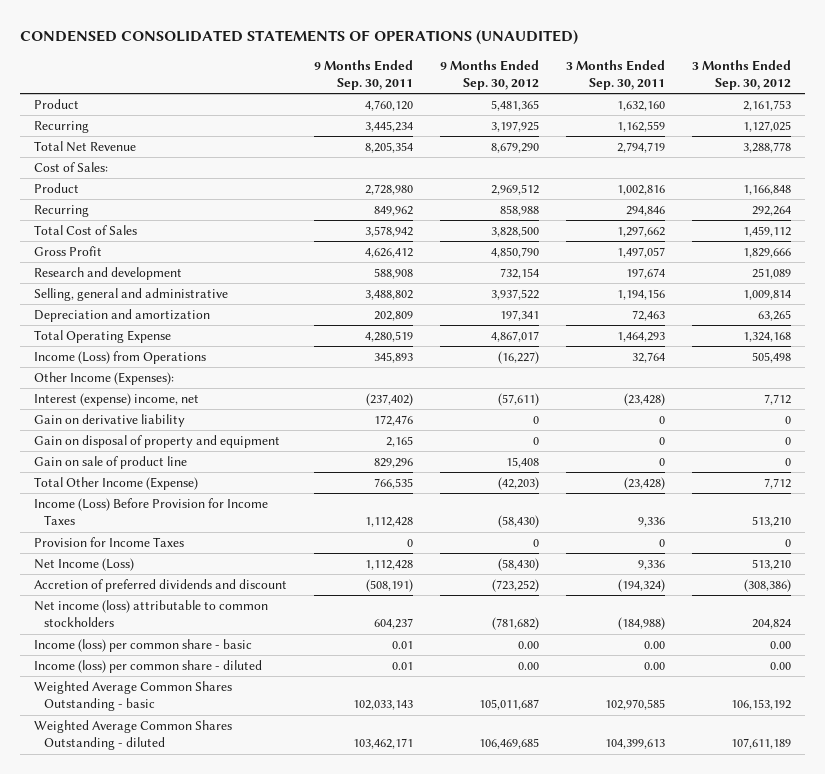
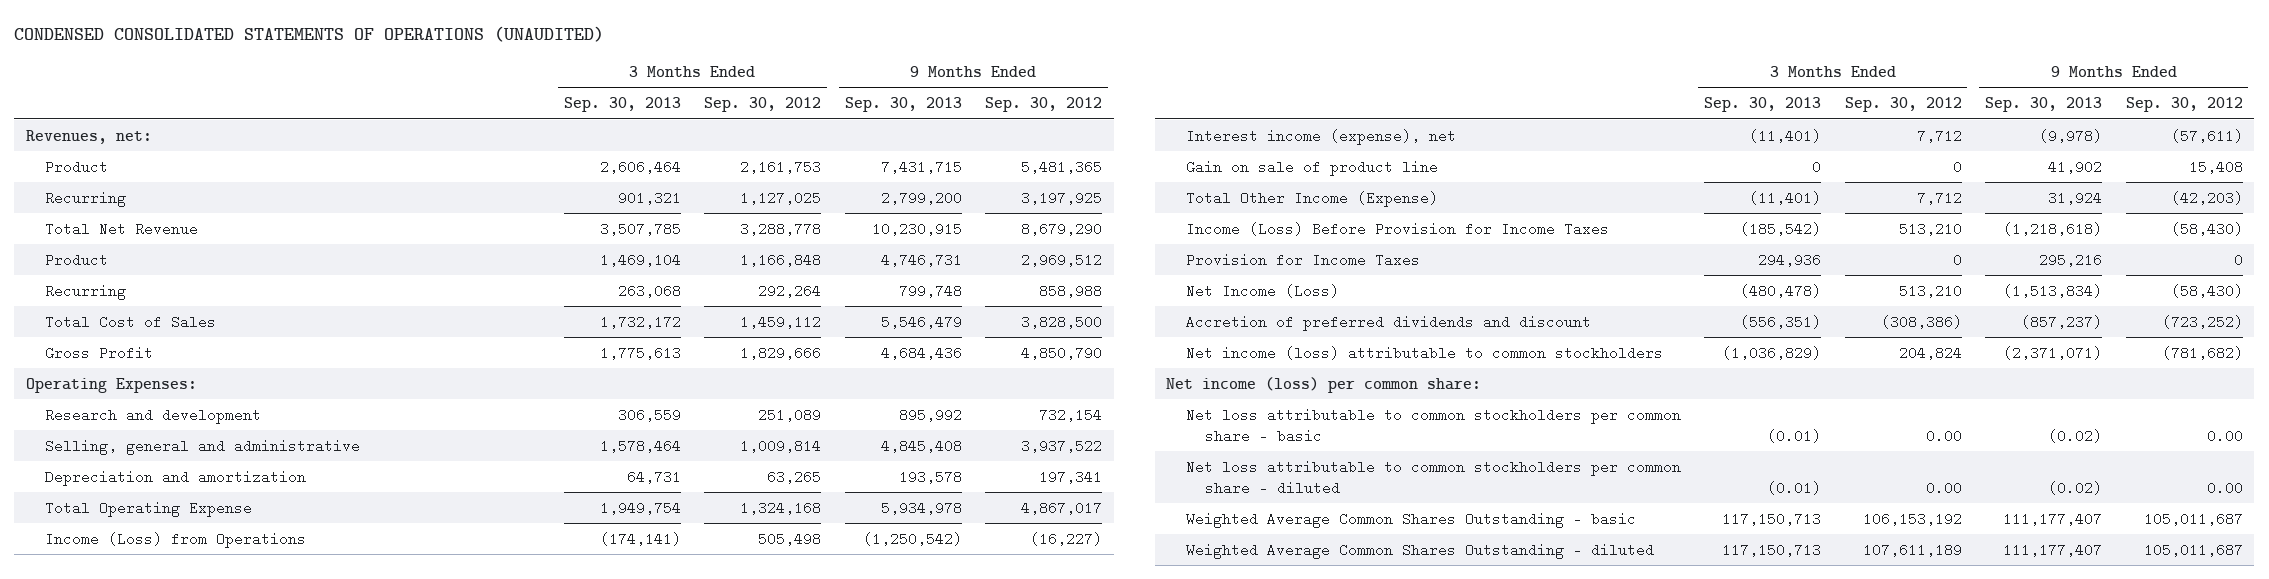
- | 9 Months Ended Sep. 30, 2011 | 9 Months Ended Sep. 30, 2012 | 3 Months Ended Sep. 30, 2011 | 3 Months Ended Sep. 30, 2012
+ | 3 Months Ended Sep. 30, 2013 | 3 Months Ended Sep. 30, 2012 | 9 Months Ended Sep. 30, 2013 | 9 Months Ended Sep. 30, 2012
+ Revenues, net:
- Cost of Sales:
+ Operating Expenses:
- Other Income (Expenses):
- Interest (expense) income, net | (237,402) | (57,611) | (23,428) | 7,712
- Gain on derivative liability | 172,476 | 0 | 0 | 0
- Gain on disposal of property and equipment | 2,165 | 0 | 0 | 0
+ Interest income (expense), net | (11,401) | 7,712 | (9,978) | (57,611)
- Income (loss) per common share - basic | 0.01 | 0.00 | 0.00 | 0.00
- Income (loss) per common share - diluted | 0.01 | 0.00 | 0.00 | 0.00
+ Net income (loss) per common share:
+ Net loss attributable to common stockholders per common share - basic | (0.01) | 0.00 | (0.02) | 0.00
+ Net loss attributable to common stockholders per common share - diluted | (0.01) | 0.00 | (0.02) | 0.00
- Weighted Average Common Shares Outstanding - diluted | 103,462,171 | 106,469,685 | 104,399,613 | 107,611,189
+ Weighted Average Common Shares Outstanding - diluted | 117,150,713 | 107,611,189 | 111,177,407 | 105,011,687

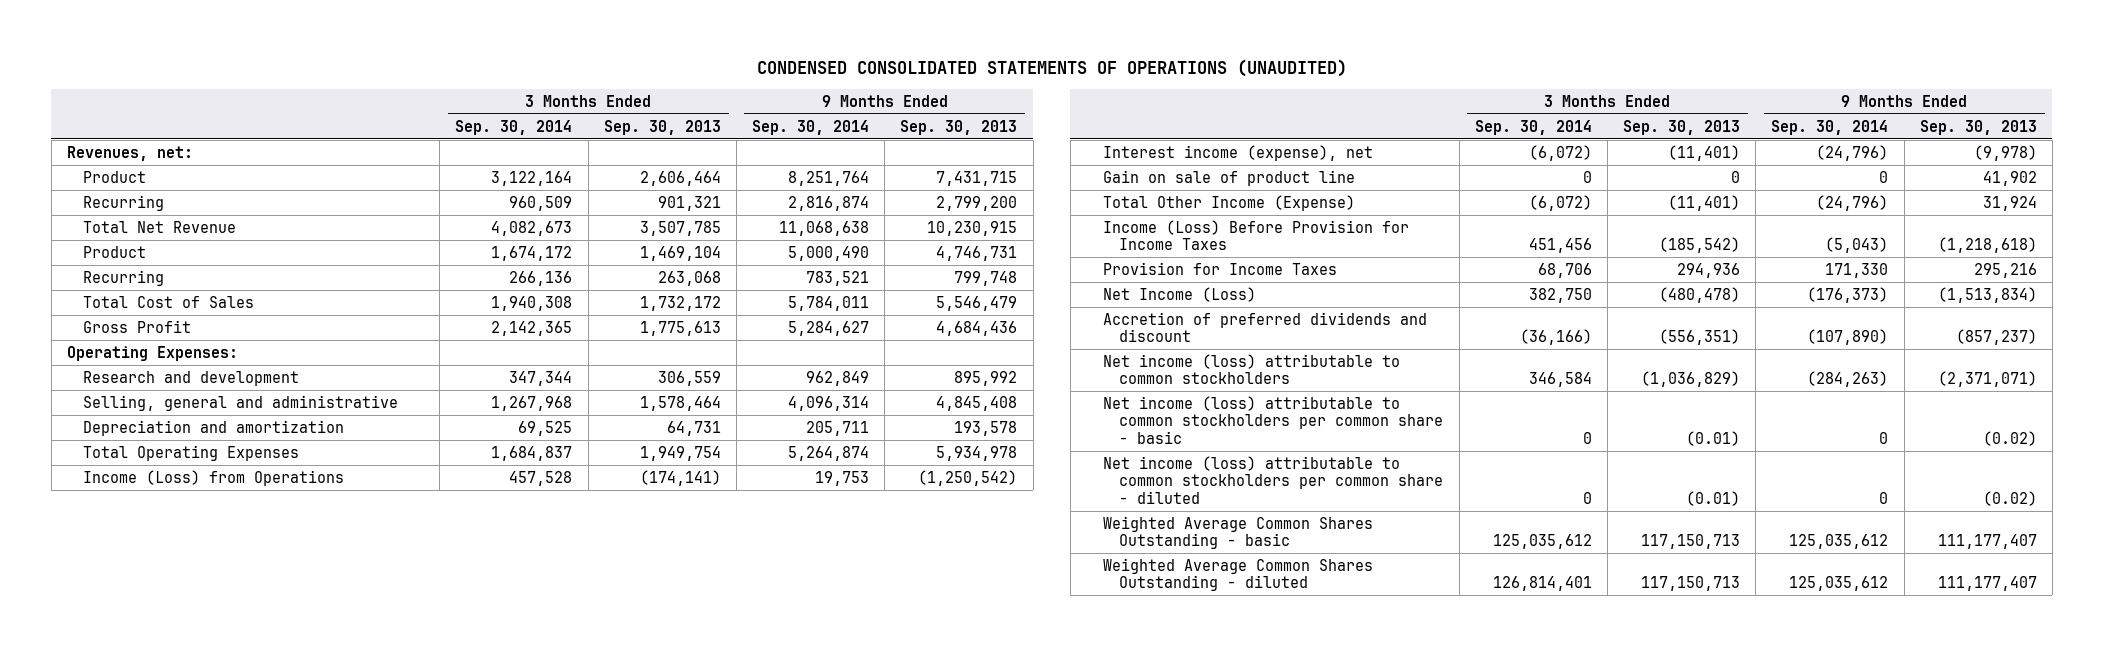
- | 3 Months Ended Sep. 30, 2013 | 3 Months Ended Sep. 30, 2012 | 9 Months Ended Sep. 30, 2013 | 9 Months Ended Sep. 30, 2012
+ | 3 Months Ended Sep. 30, 2014 | 3 Months Ended Sep. 30, 2013 | 9 Months Ended Sep. 30, 2014 | 9 Months Ended Sep. 30, 2013
- Total Operating Expense | 1,949,754 | 1,324,168 | 5,934,978 | 4,867,017
+ Total Operating Expenses | 1,684,837 | 1,949,754 | 5,264,874 | 5,934,978
- Net income (loss) per common share:
- Net loss attributable to common stockholders per common share - basic | (0.01) | 0.00 | (0.02) | 0.00
- Net loss attributable to common stockholders per common share - diluted | (0.01) | 0.00 | (0.02) | 0.00
+ Net income (loss) attributable to common stockholders per common share - basic | 0 | (0.01) | 0 | (0.02)
+ Net income (loss) attributable to common stockholders per common share - diluted | 0 | (0.01) | 0 | (0.02)

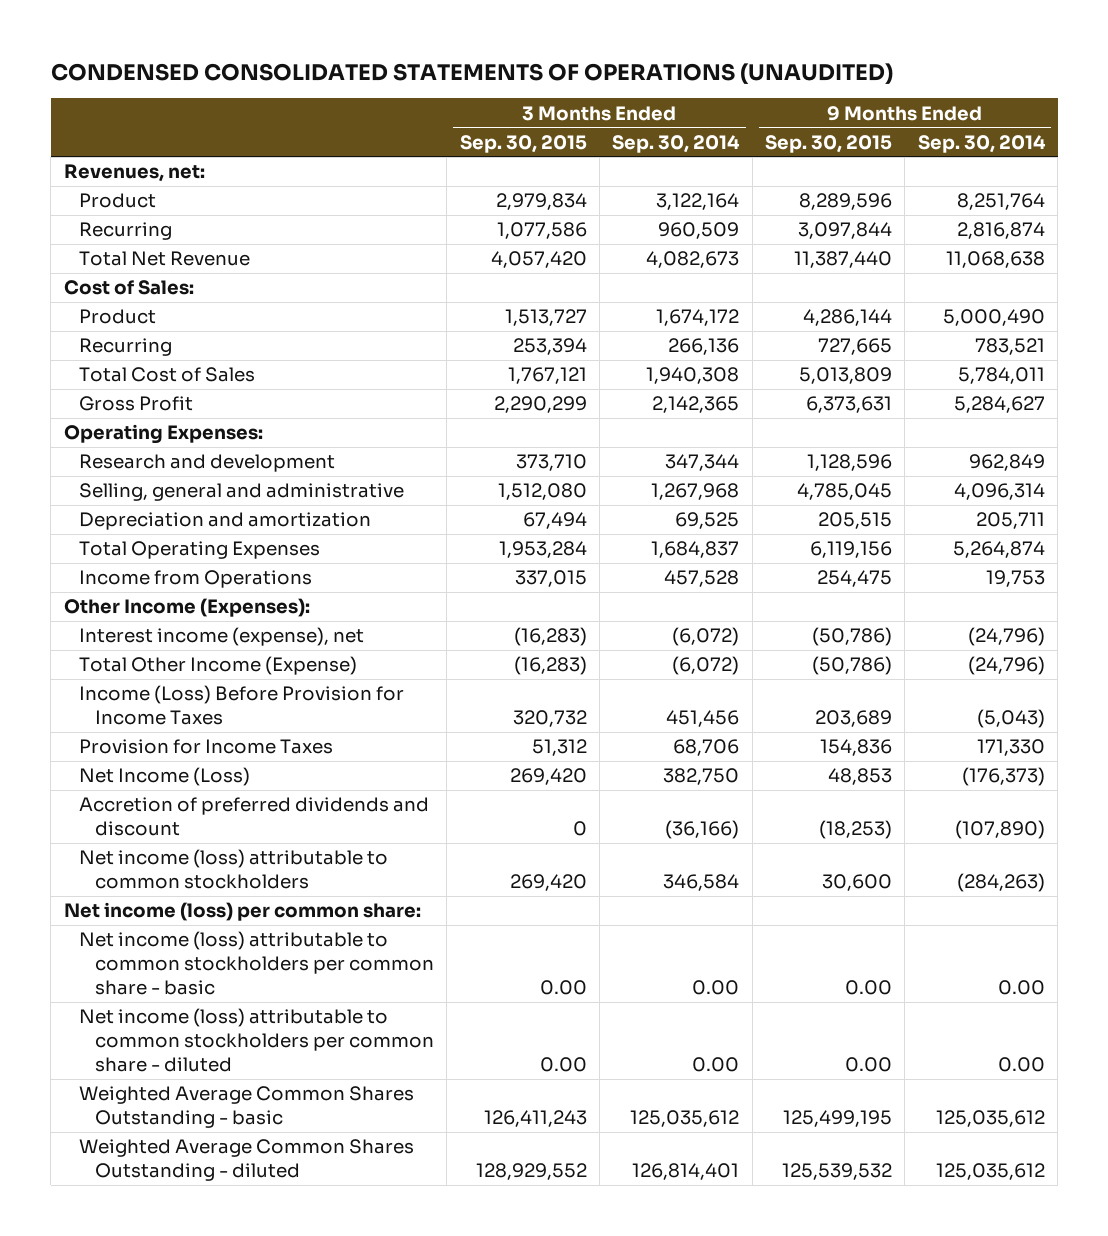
- | 3 Months Ended Sep. 30, 2014 | 3 Months Ended Sep. 30, 2013 | 9 Months Ended Sep. 30, 2014 | 9 Months Ended Sep. 30, 2013
+ | 3 Months Ended Sep. 30, 2015 | 3 Months Ended Sep. 30, 2014 | 9 Months Ended Sep. 30, 2015 | 9 Months Ended Sep. 30, 2014
+ Cost of Sales:
- Income (Loss) from Operations | 457,528 | (174,141) | 19,753 | (1,250,542)
+ Income from Operations | 337,015 | 457,528 | 254,475 | 19,753
+ Other Income (Expenses):
- Gain on sale of product line | 0 | 0 | 0 | 41,902
- Net income (loss) attributable to common stockholders per common share - basic | 0 | (0.01) | 0 | (0.02)
- Net income (loss) attributable to common stockholders per common share - diluted | 0 | (0.01) | 0 | (0.02)
+ Net income (loss) per common share:
+ Net income (loss) attributable to common stockholders per common share - basic | 0.00 | 0.00 | 0.00 | 0.00
+ Net income (loss) attributable to common stockholders per common share - diluted | 0.00 | 0.00 | 0.00 | 0.00

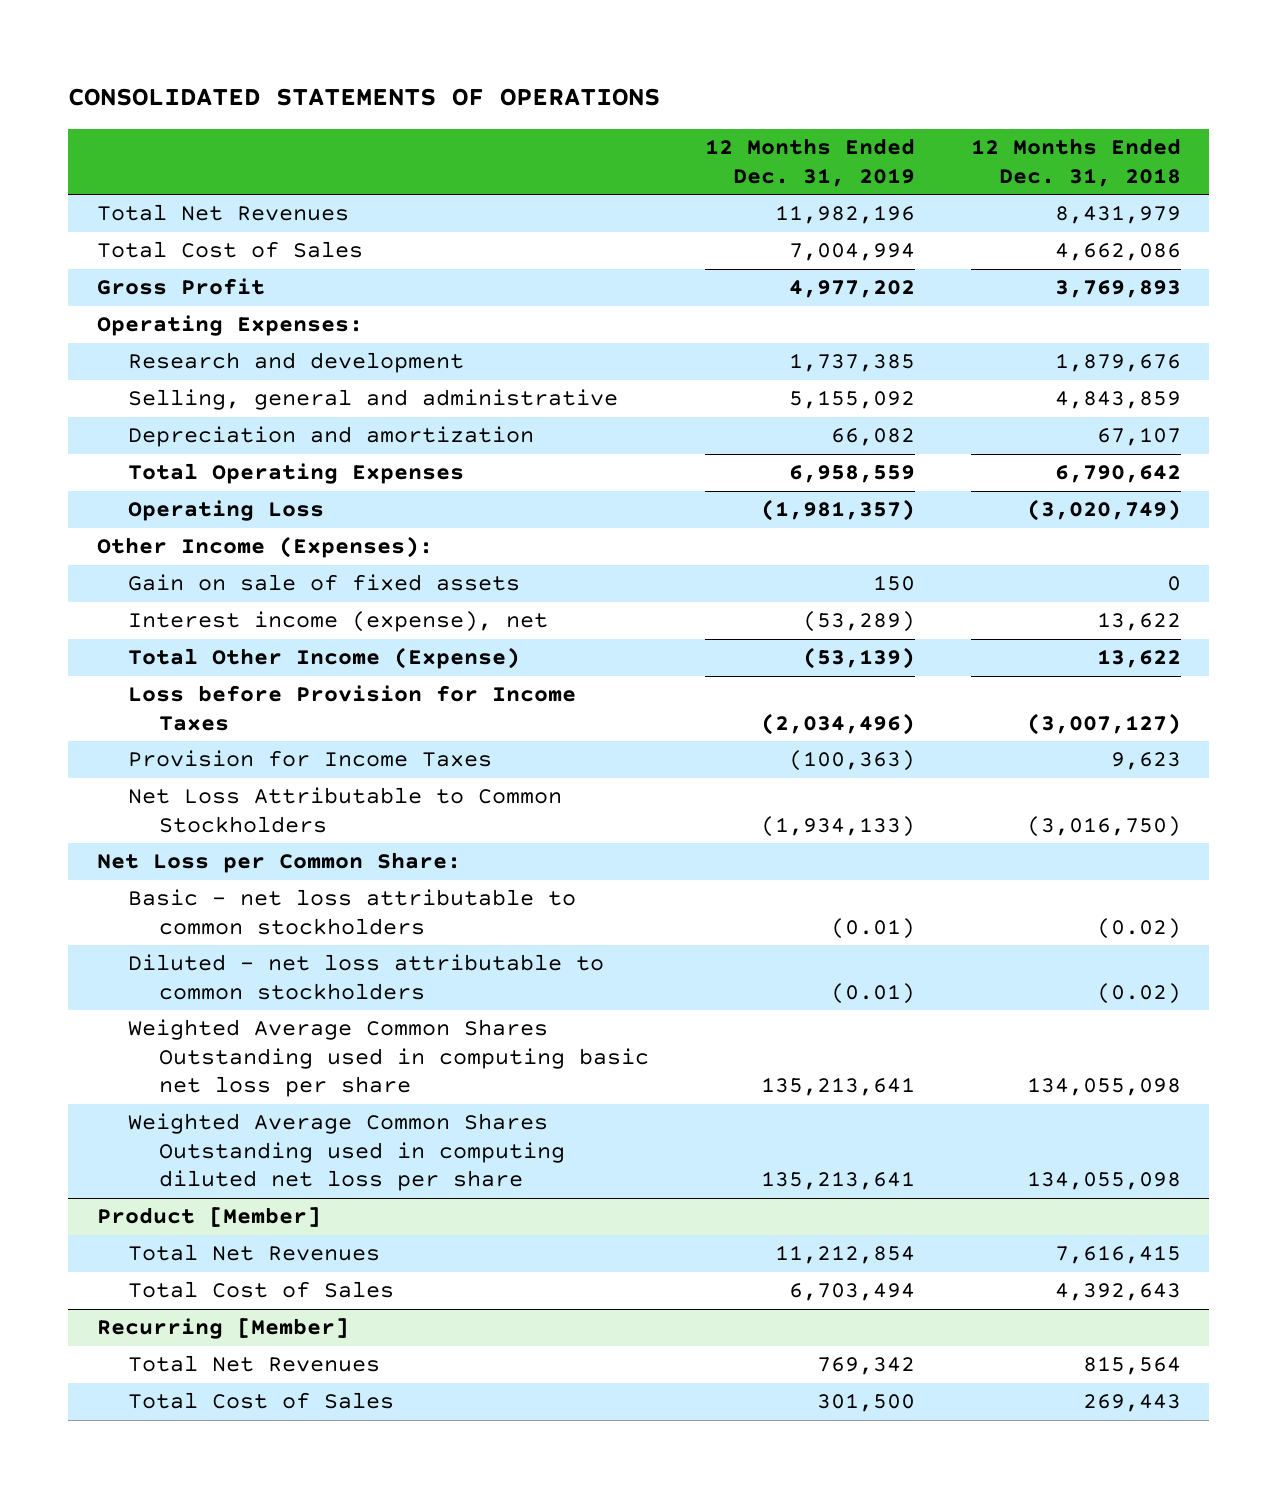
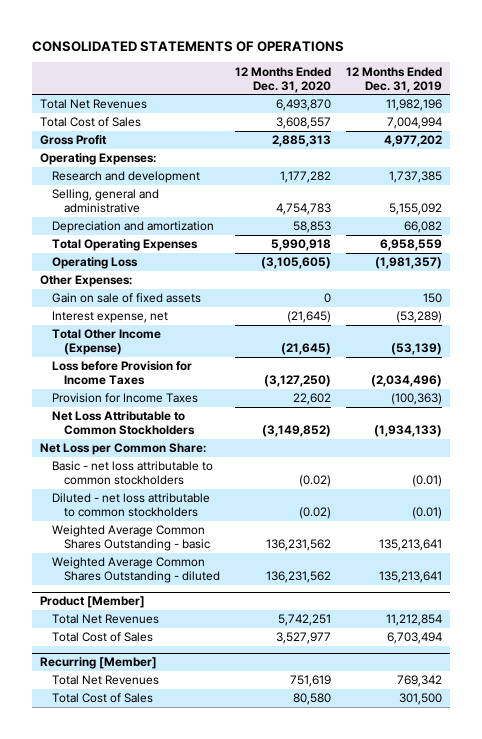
- | 12 Months Ended Dec. 31, 2019 | 12 Months Ended Dec. 31, 2018
+ | 12 Months Ended Dec. 31, 2020 | 12 Months Ended Dec. 31, 2019
- Other Income (Expenses):
+ Other Expenses:
- Interest income (expense), net | (53,289) | 13,622
+ Interest expense, net | (21,645) | (53,289)
- Weighted Average Common Shares Outstanding used in computing basic net loss per share | 135,213,641 | 134,055,098
- Weighted Average Common Shares Outstanding used in computing diluted net loss per share | 135,213,641 | 134,055,098
+ Weighted Average Common Shares Outstanding - basic | 136,231,562 | 135,213,641
+ Weighted Average Common Shares Outstanding - diluted | 136,231,562 | 135,213,641

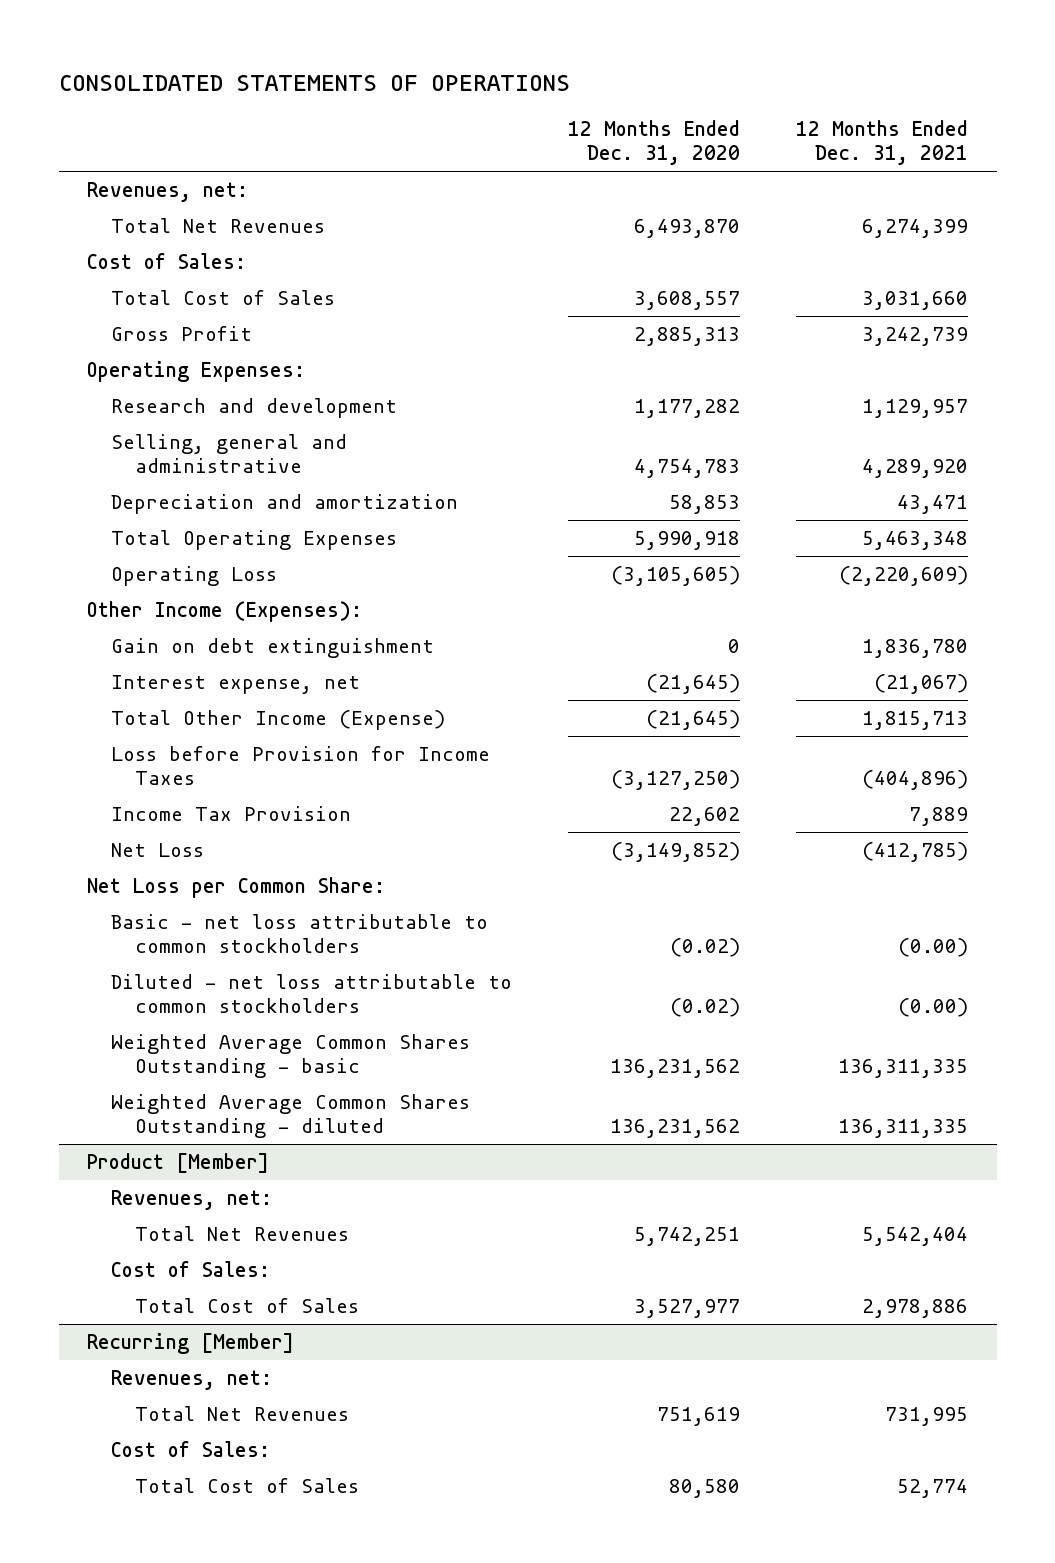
- | 12 Months Ended Dec. 31, 2020 | 12 Months Ended Dec. 31, 2019
+ | 12 Months Ended Dec. 31, 2020 | 12 Months Ended Dec. 31, 2021
+ Revenues, net:
+ Cost of Sales:
- Other Expenses:
- Gain on sale of fixed assets | 0 | 150
+ Other Income (Expenses):
+ Gain on debt extinguishment | 0 | 1,836,780
- Provision for Income Taxes | 22,602 | (100,363)
- Net Loss Attributable to Common Stockholders | (3,149,852) | (1,934,133)
+ Income Tax Provision | 22,602 | 7,889
+ Net Loss | (3,149,852) | (412,785)
@ Product [Member]
+ Revenues, net:
+ Cost of Sales:
@ Recurring [Member]
+ Revenues, net:
+ Cost of Sales:

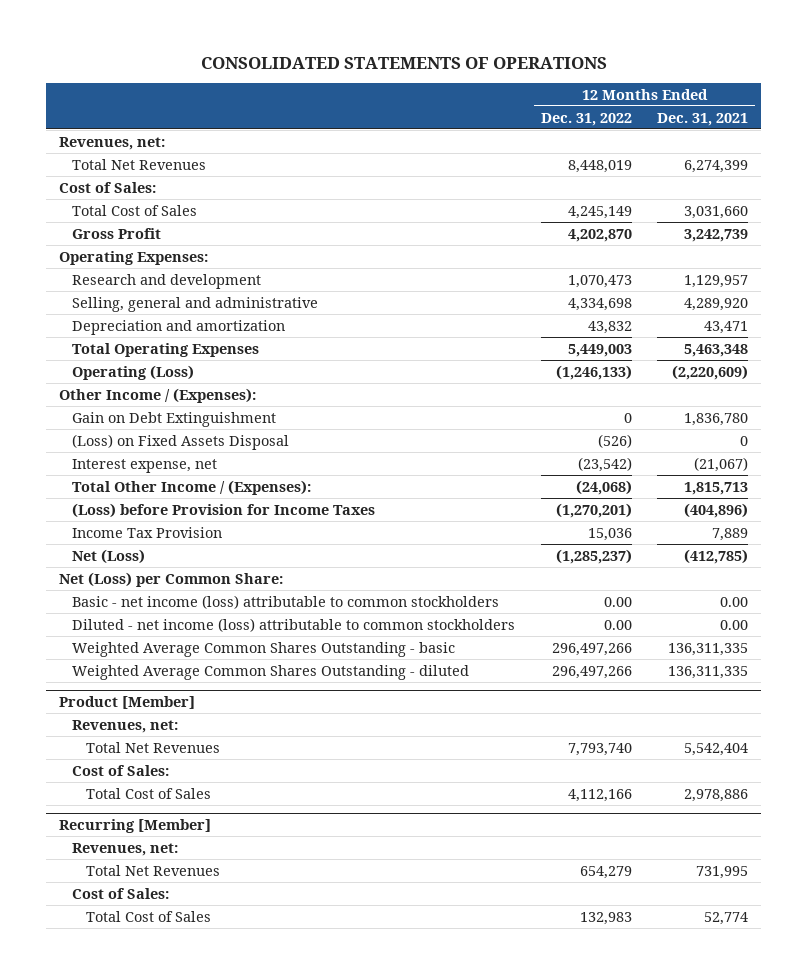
- | 12 Months Ended Dec. 31, 2020 | 12 Months Ended Dec. 31, 2021
+ | 12 Months Ended Dec. 31, 2022 | 12 Months Ended Dec. 31, 2021
- Operating Loss | (3,105,605) | (2,220,609)
- Other Income (Expenses):
- Gain on debt extinguishment | 0 | 1,836,780
+ Operating (Loss) | (1,246,133) | (2,220,609)
+ Other Income / (Expenses):
+ Gain on Debt Extinguishment | 0 | 1,836,780
+ (Loss) on Fixed Assets Disposal | (526) | 0
- Total Other Income (Expense) | (21,645) | 1,815,713
- Loss before Provision for Income Taxes | (3,127,250) | (404,896)
+ Total Other Income / (Expenses): | (24,068) | 1,815,713
+ (Loss) before Provision for Income Taxes | (1,270,201) | (404,896)
- Net Loss | (3,149,852) | (412,785)
- Net Loss per Common Share:
- Basic - net loss attributable to common stockholders | (0.02) | (0.00)
- Diluted - net loss attributable to common stockholders | (0.02) | (0.00)
+ Net (Loss) | (1,285,237) | (412,785)
+ Net (Loss) per Common Share:
+ Basic - net income (loss) attributable to common stockholders | 0.00 | 0.00
+ Diluted - net income (loss) attributable to common stockholders | 0.00 | 0.00

